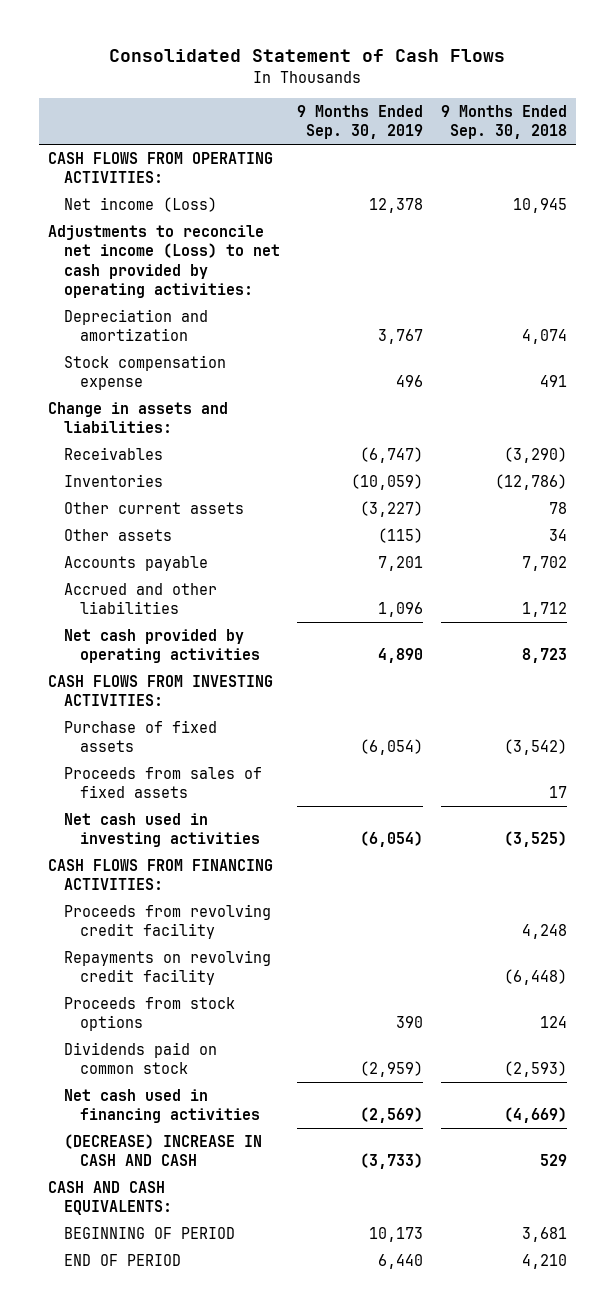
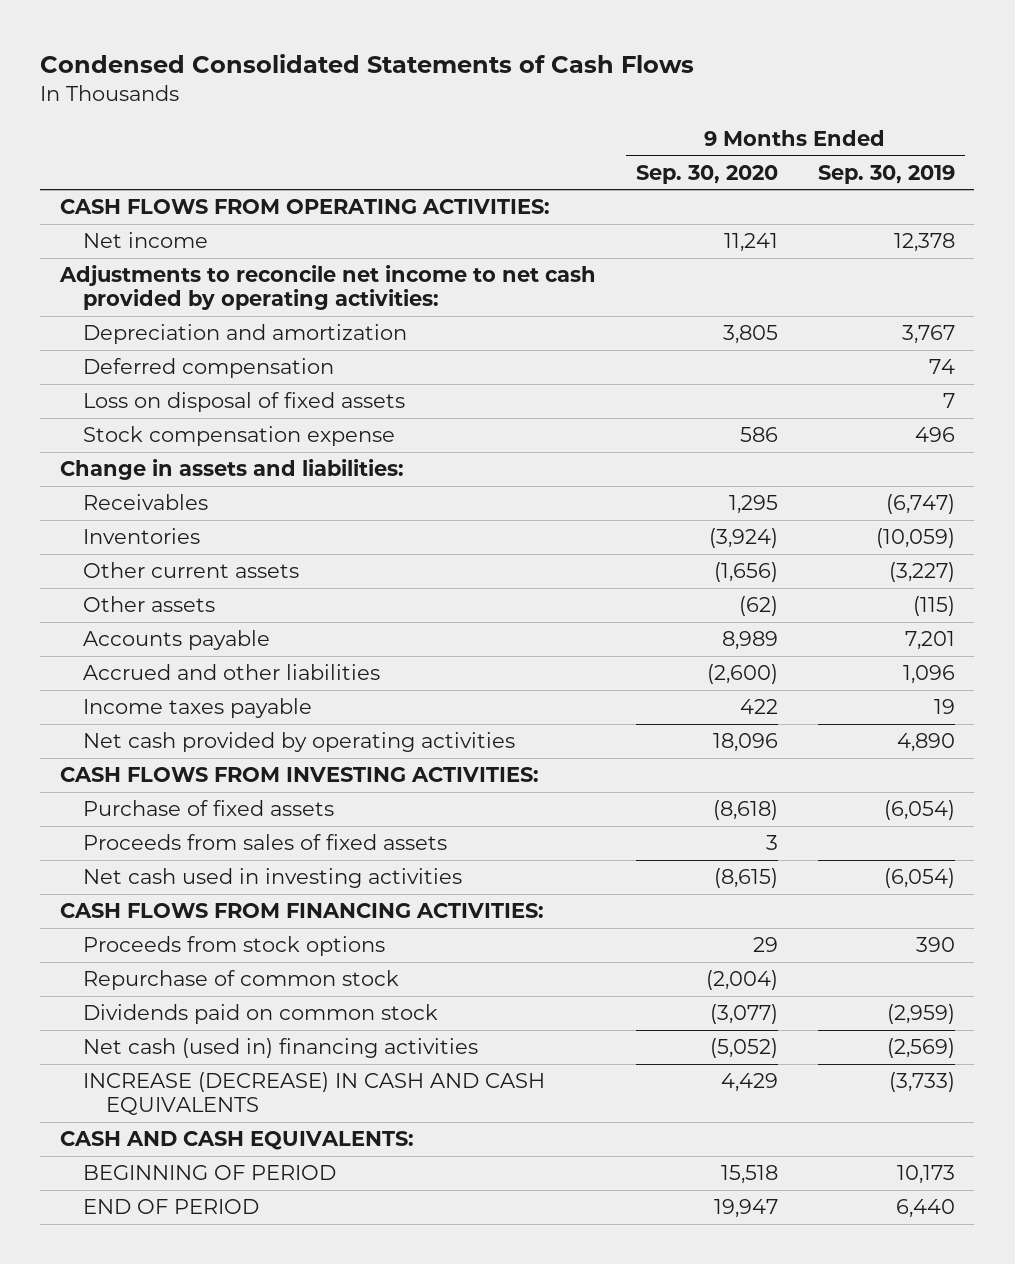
- Consolidated Statement of Cash Flows
+ Condensed Consolidated Statements of Cash Flows
- | 9 Months Ended Sep. 30, 2019 | 9 Months Ended Sep. 30, 2018
+ | 9 Months Ended Sep. 30, 2020 | 9 Months Ended Sep. 30, 2019
- Net income (Loss) | 12,378 | 10,945
- Adjustments to reconcile net income (Loss) to net cash provided by operating activities:
+ Net income | 11,241 | 12,378
+ Adjustments to reconcile net income to net cash provided by operating activities:
+ Deferred compensation | | 74
+ Loss on disposal of fixed assets | | 7
+ Income taxes payable | 422 | 19
- Proceeds from revolving credit facility | | 4,248
- Repayments on revolving credit facility | | (6,448)
+ Repurchase of common stock | (2,004) |
- Net cash used in financing activities | (2,569) | (4,669)
- (DECREASE) INCREASE IN CASH AND CASH | (3,733) | 529
+ Net cash (used in) financing activities | (5,052) | (2,569)
+ INCREASE (DECREASE) IN CASH AND CASH EQUIVALENTS | 4,429 | (3,733)

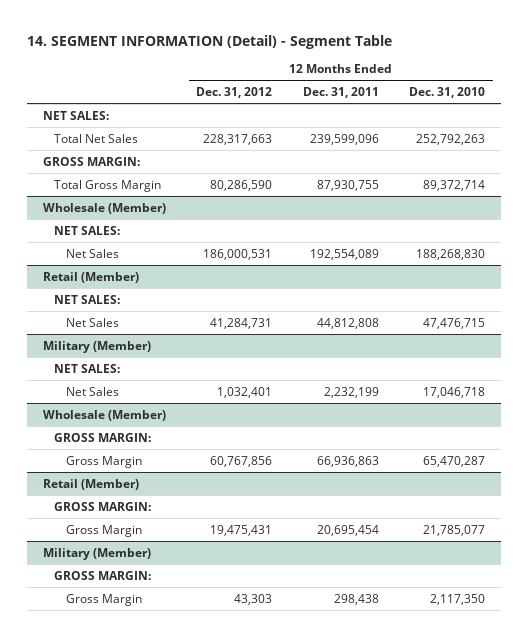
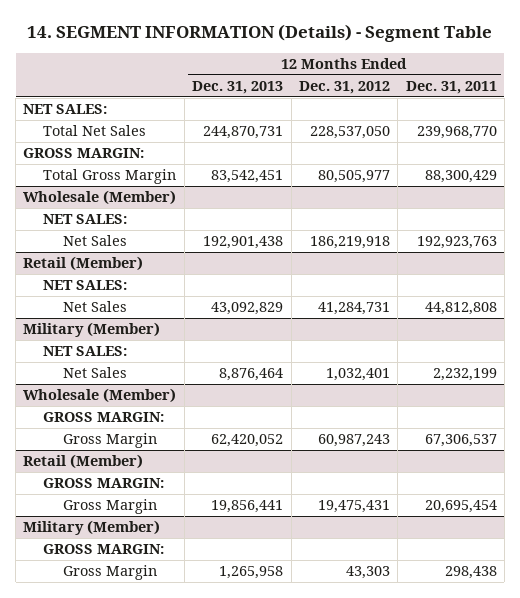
- 14. SEGMENT INFORMATION (Detail) - Segment Table
+ 14. SEGMENT INFORMATION (Details) - Segment Table
- | 12 Months Ended Dec. 31, 2012 | 12 Months Ended Dec. 31, 2011 | 12 Months Ended Dec. 31, 2010
+ | 12 Months Ended Dec. 31, 2013 | 12 Months Ended Dec. 31, 2012 | 12 Months Ended Dec. 31, 2011
- Total Net Sales | 228,317,663 | 239,599,096 | 252,792,263
+ Total Net Sales | 244,870,731 | 228,537,050 | 239,968,770
- Total Gross Margin | 80,286,590 | 87,930,755 | 89,372,714
+ Total Gross Margin | 83,542,451 | 80,505,977 | 88,300,429
@ Wholesale (Member)
- Net Sales | 186,000,531 | 192,554,089 | 188,268,830
+ Net Sales | 192,901,438 | 186,219,918 | 192,923,763
- Gross Margin | 60,767,856 | 66,936,863 | 65,470,287
+ Gross Margin | 62,420,052 | 60,987,243 | 67,306,537

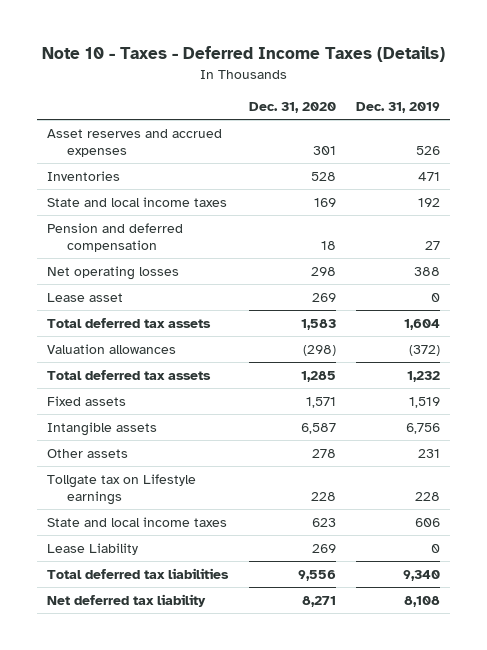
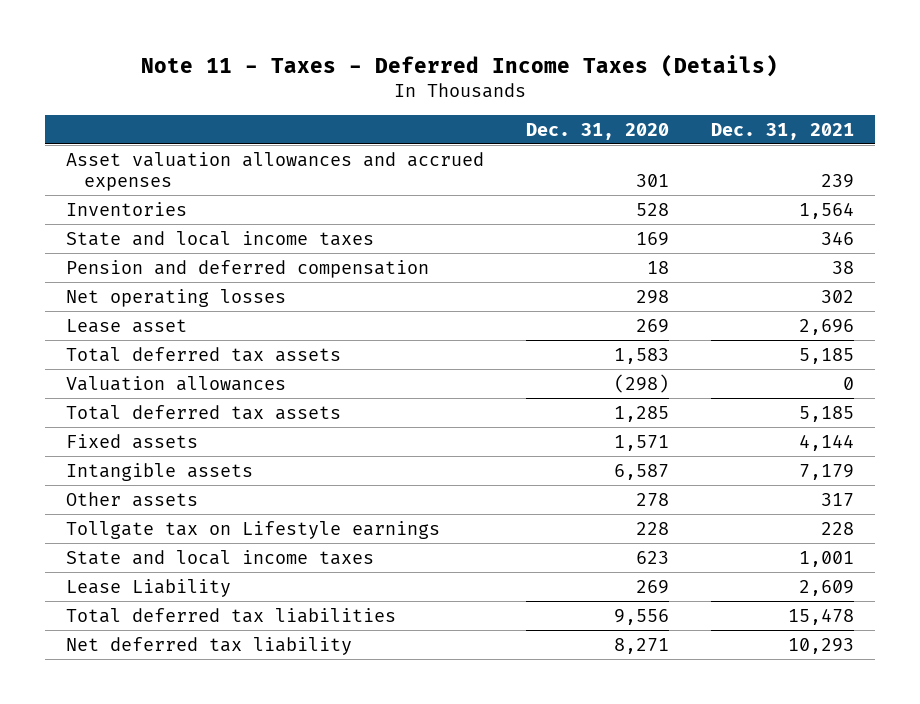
- Note 10 - Taxes - Deferred Income Taxes (Details)
+ Note 11 - Taxes - Deferred Income Taxes (Details)
- | Dec. 31, 2020 | Dec. 31, 2019
+ | Dec. 31, 2020 | Dec. 31, 2021
- Asset reserves and accrued expenses | 301 | 526
+ Asset valuation allowances and accrued expenses | 301 | 239

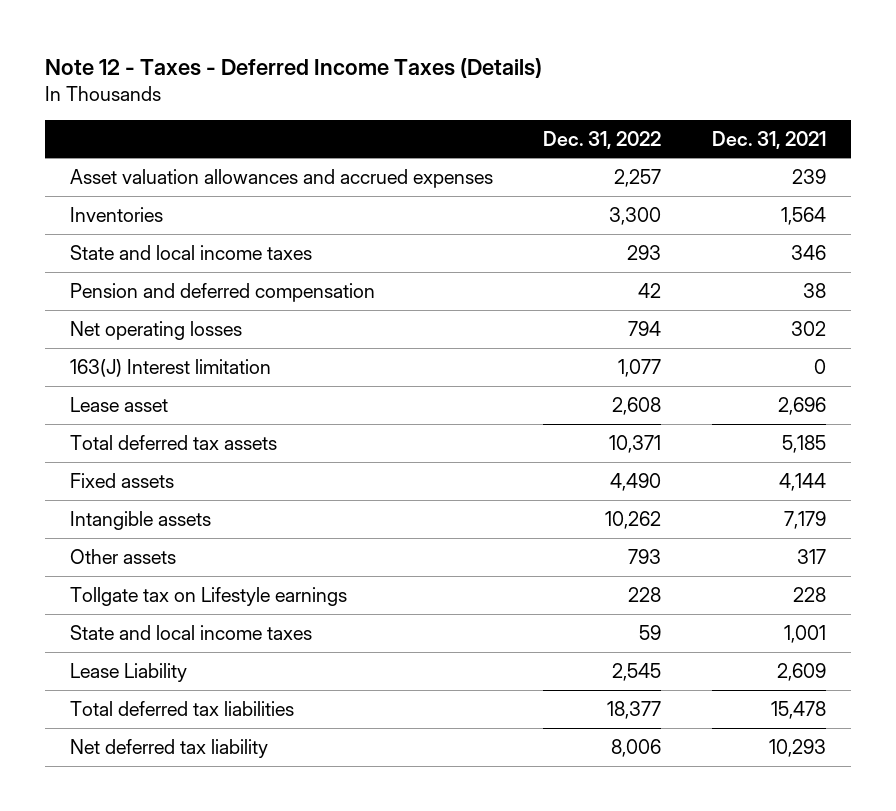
- Note 11 - Taxes - Deferred Income Taxes (Details)
+ Note 12 - Taxes - Deferred Income Taxes (Details)
- | Dec. 31, 2020 | Dec. 31, 2021
+ | Dec. 31, 2022 | Dec. 31, 2021
+ 163(J) Interest limitation | 1,077 | 0
- Valuation allowances | (298) | 0
- Total deferred tax assets | 1,285 | 5,185

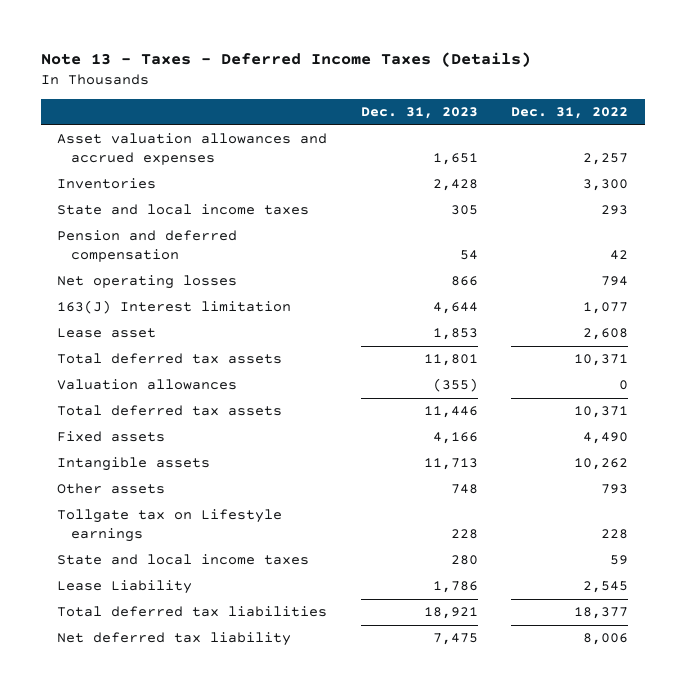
- Note 12 - Taxes - Deferred Income Taxes (Details)
+ Note 13 - Taxes - Deferred Income Taxes (Details)
- | Dec. 31, 2022 | Dec. 31, 2021
+ | Dec. 31, 2023 | Dec. 31, 2022
+ Valuation allowances | (355) | 0
+ Total deferred tax assets | 11,446 | 10,371

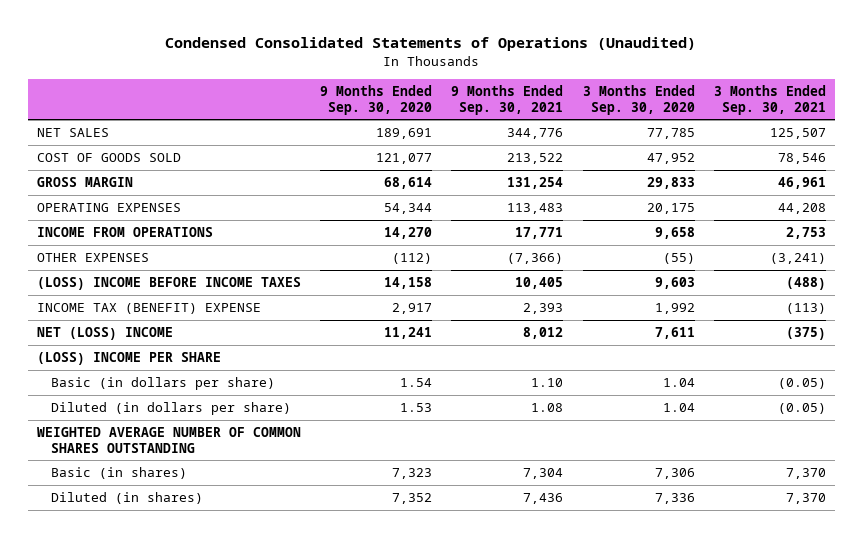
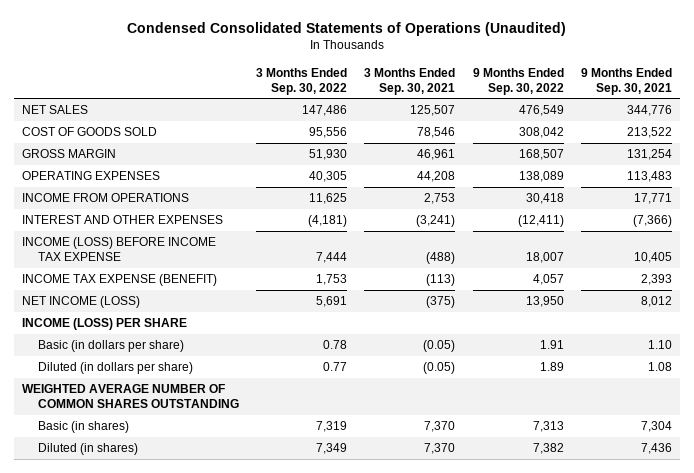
- | 9 Months Ended Sep. 30, 2020 | 9 Months Ended Sep. 30, 2021 | 3 Months Ended Sep. 30, 2020 | 3 Months Ended Sep. 30, 2021
+ | 3 Months Ended Sep. 30, 2022 | 3 Months Ended Sep. 30, 2021 | 9 Months Ended Sep. 30, 2022 | 9 Months Ended Sep. 30, 2021
- OTHER EXPENSES | (112) | (7,366) | (55) | (3,241)
- (LOSS) INCOME BEFORE INCOME TAXES | 14,158 | 10,405 | 9,603 | (488)
- INCOME TAX (BENEFIT) EXPENSE | 2,917 | 2,393 | 1,992 | (113)
- NET (LOSS) INCOME | 11,241 | 8,012 | 7,611 | (375)
- (LOSS) INCOME PER SHARE
+ INTEREST AND OTHER EXPENSES | (4,181) | (3,241) | (12,411) | (7,366)
+ INCOME (LOSS) BEFORE INCOME TAX EXPENSE | 7,444 | (488) | 18,007 | 10,405
+ INCOME TAX EXPENSE (BENEFIT) | 1,753 | (113) | 4,057 | 2,393
+ NET INCOME (LOSS) | 5,691 | (375) | 13,950 | 8,012
+ INCOME (LOSS) PER SHARE

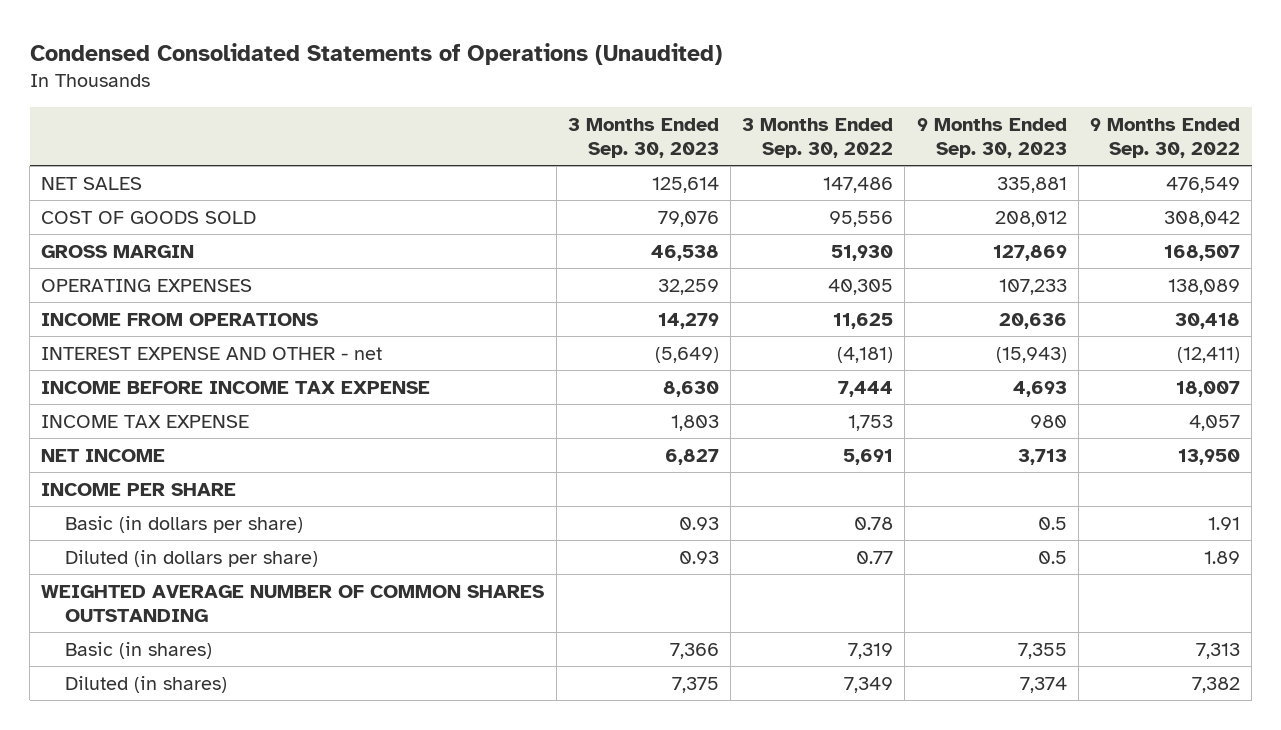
- | 3 Months Ended Sep. 30, 2022 | 3 Months Ended Sep. 30, 2021 | 9 Months Ended Sep. 30, 2022 | 9 Months Ended Sep. 30, 2021
+ | 3 Months Ended Sep. 30, 2023 | 3 Months Ended Sep. 30, 2022 | 9 Months Ended Sep. 30, 2023 | 9 Months Ended Sep. 30, 2022
- INTEREST AND OTHER EXPENSES | (4,181) | (3,241) | (12,411) | (7,366)
- INCOME (LOSS) BEFORE INCOME TAX EXPENSE | 7,444 | (488) | 18,007 | 10,405
- INCOME TAX EXPENSE (BENEFIT) | 1,753 | (113) | 4,057 | 2,393
- NET INCOME (LOSS) | 5,691 | (375) | 13,950 | 8,012
- INCOME (LOSS) PER SHARE
+ INTEREST EXPENSE AND OTHER - net | (5,649) | (4,181) | (15,943) | (12,411)
+ INCOME BEFORE INCOME TAX EXPENSE | 8,630 | 7,444 | 4,693 | 18,007
+ INCOME TAX EXPENSE | 1,803 | 1,753 | 980 | 4,057
+ NET INCOME | 6,827 | 5,691 | 3,713 | 13,950
+ INCOME PER SHARE

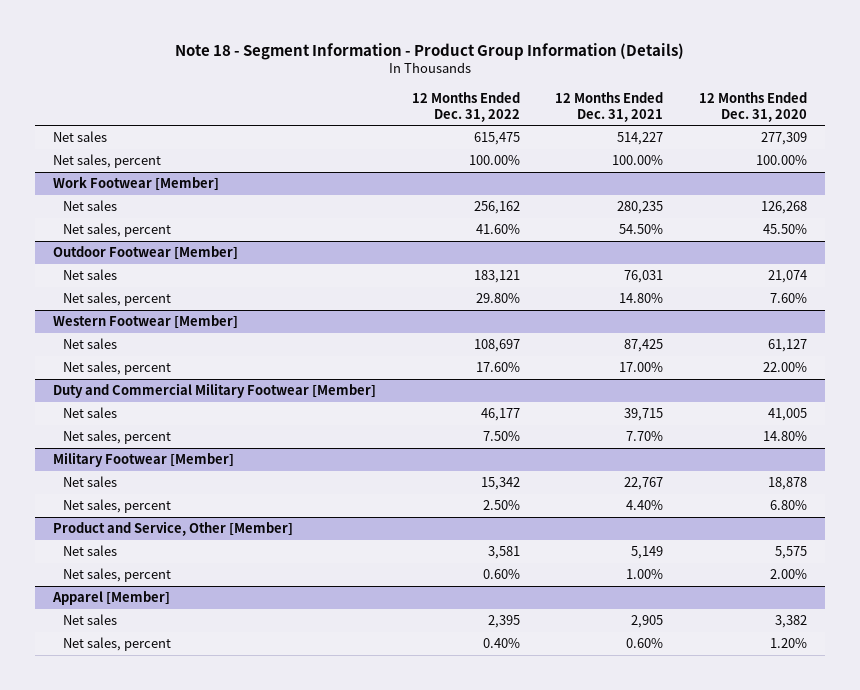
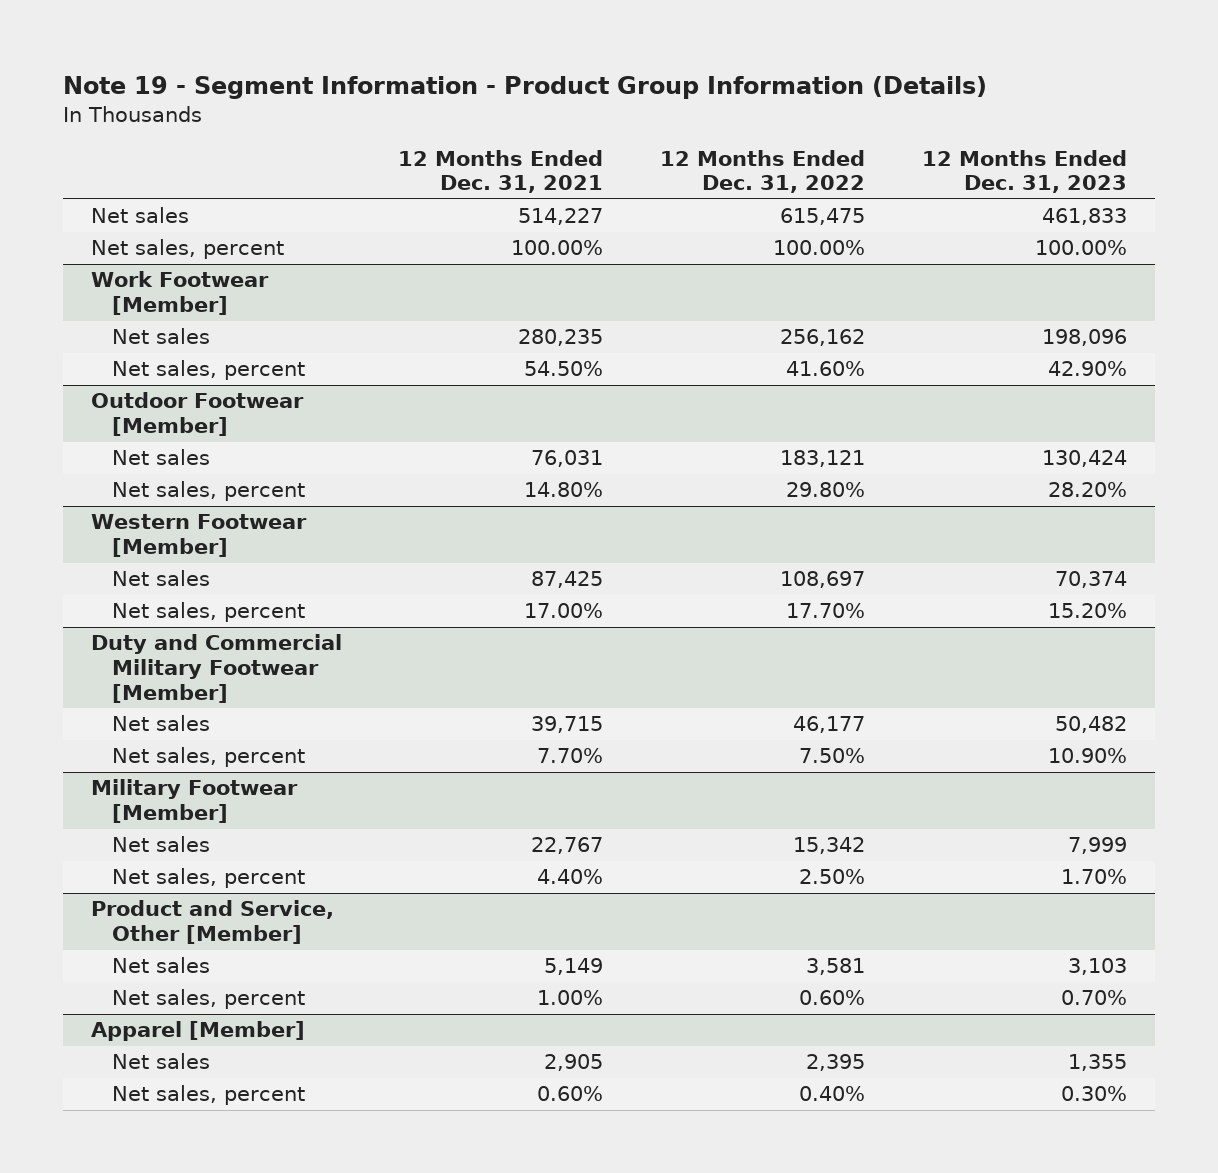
- Note 18 - Segment Information - Product Group Information (Details)
+ Note 19 - Segment Information - Product Group Information (Details)
- | 12 Months Ended Dec. 31, 2022 | 12 Months Ended Dec. 31, 2021 | 12 Months Ended Dec. 31, 2020
+ | 12 Months Ended Dec. 31, 2021 | 12 Months Ended Dec. 31, 2022 | 12 Months Ended Dec. 31, 2023
@ Western Footwear [Member]
- Net sales, percent | 17.60% | 17.00% | 22.00%
+ Net sales, percent | 17.00% | 17.70% | 15.20%

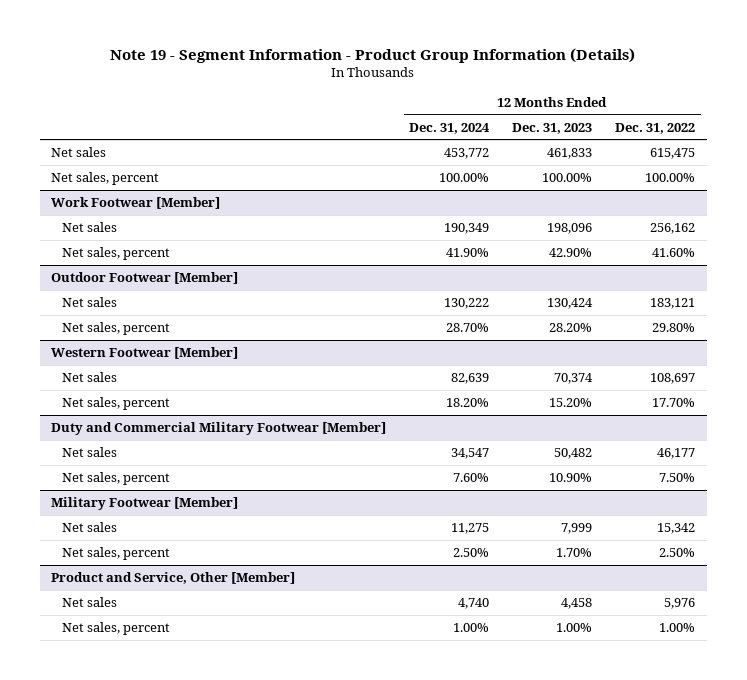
- | 12 Months Ended Dec. 31, 2021 | 12 Months Ended Dec. 31, 2022 | 12 Months Ended Dec. 31, 2023
+ | 12 Months Ended Dec. 31, 2024 | 12 Months Ended Dec. 31, 2023 | 12 Months Ended Dec. 31, 2022
@ Product and Service, Other [Member]
- Net sales | 5,149 | 3,581 | 3,103
- Net sales, percent | 1.00% | 0.60% | 0.70%
- Apparel [Member]
- Net sales | 2,905 | 2,395 | 1,355
- Net sales, percent | 0.60% | 0.40% | 0.30%
@ Product and Service, Other [Member]
+ Net sales | 4,740 | 4,458 | 5,976
+ Net sales, percent | 1.00% | 1.00% | 1.00%

